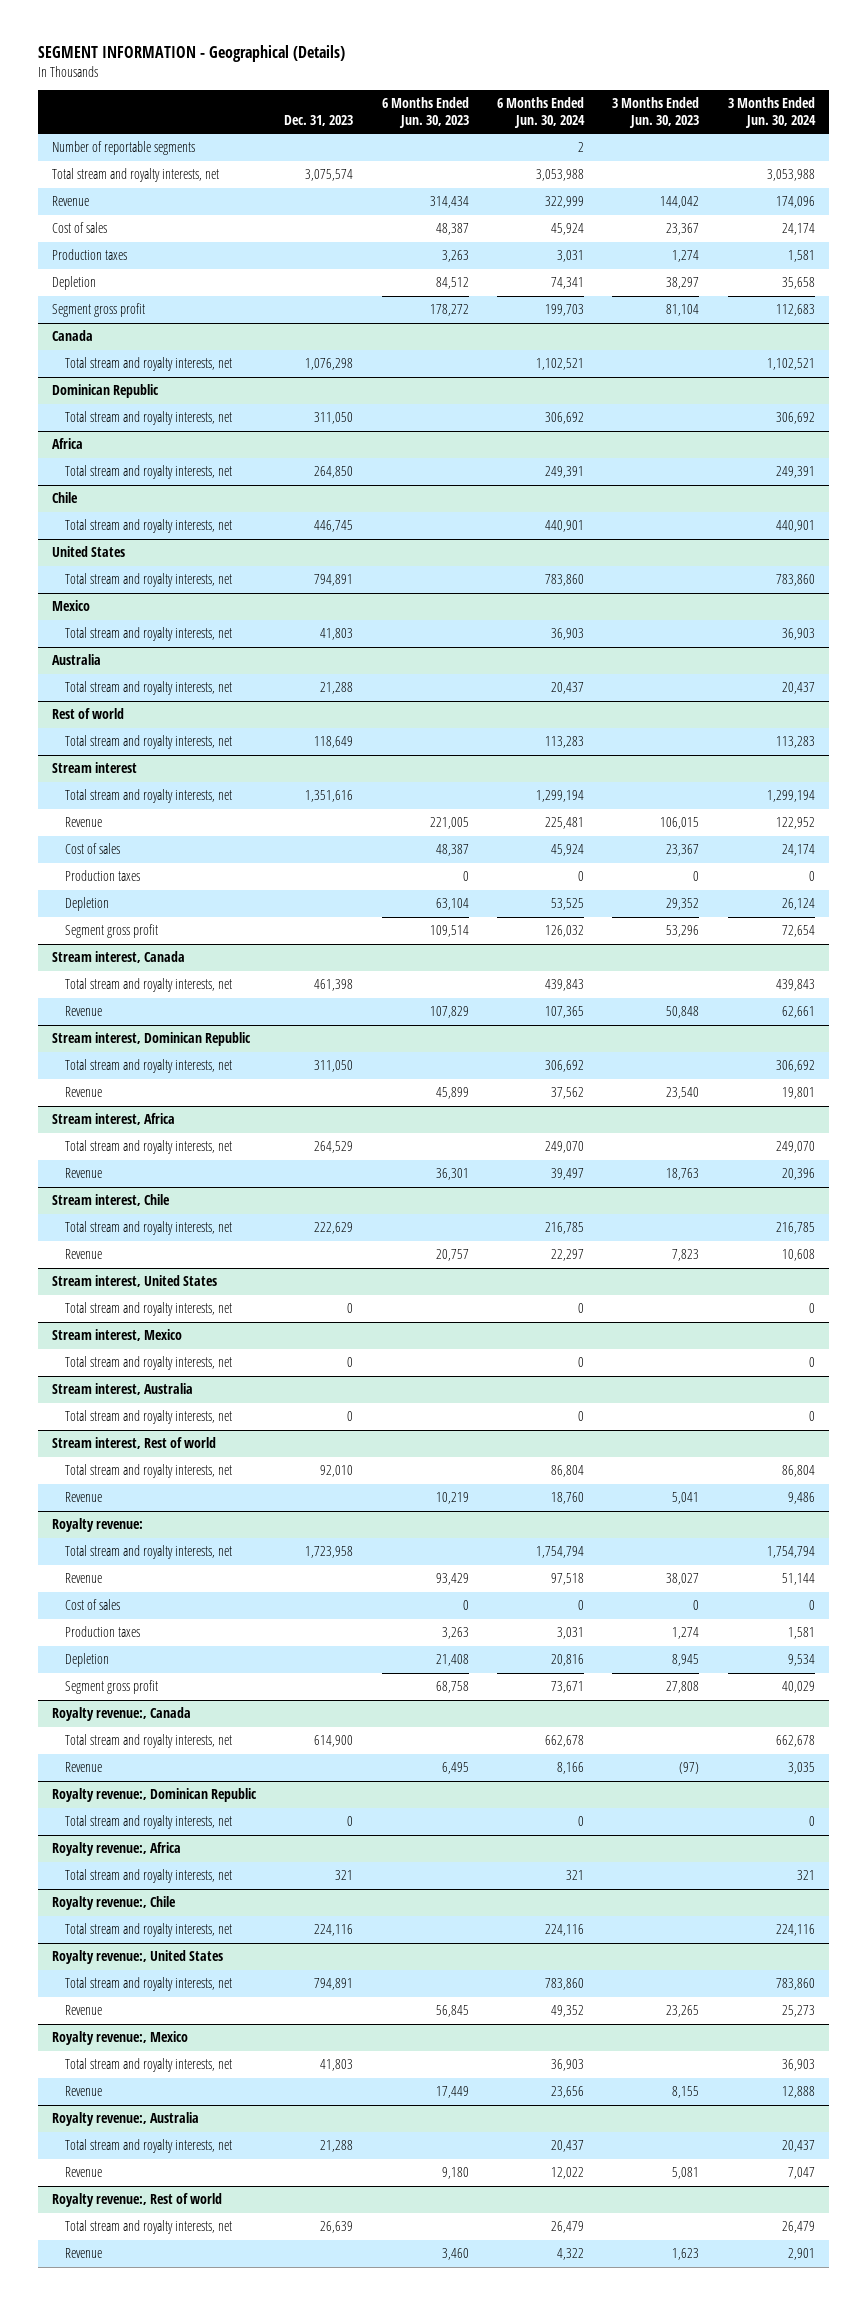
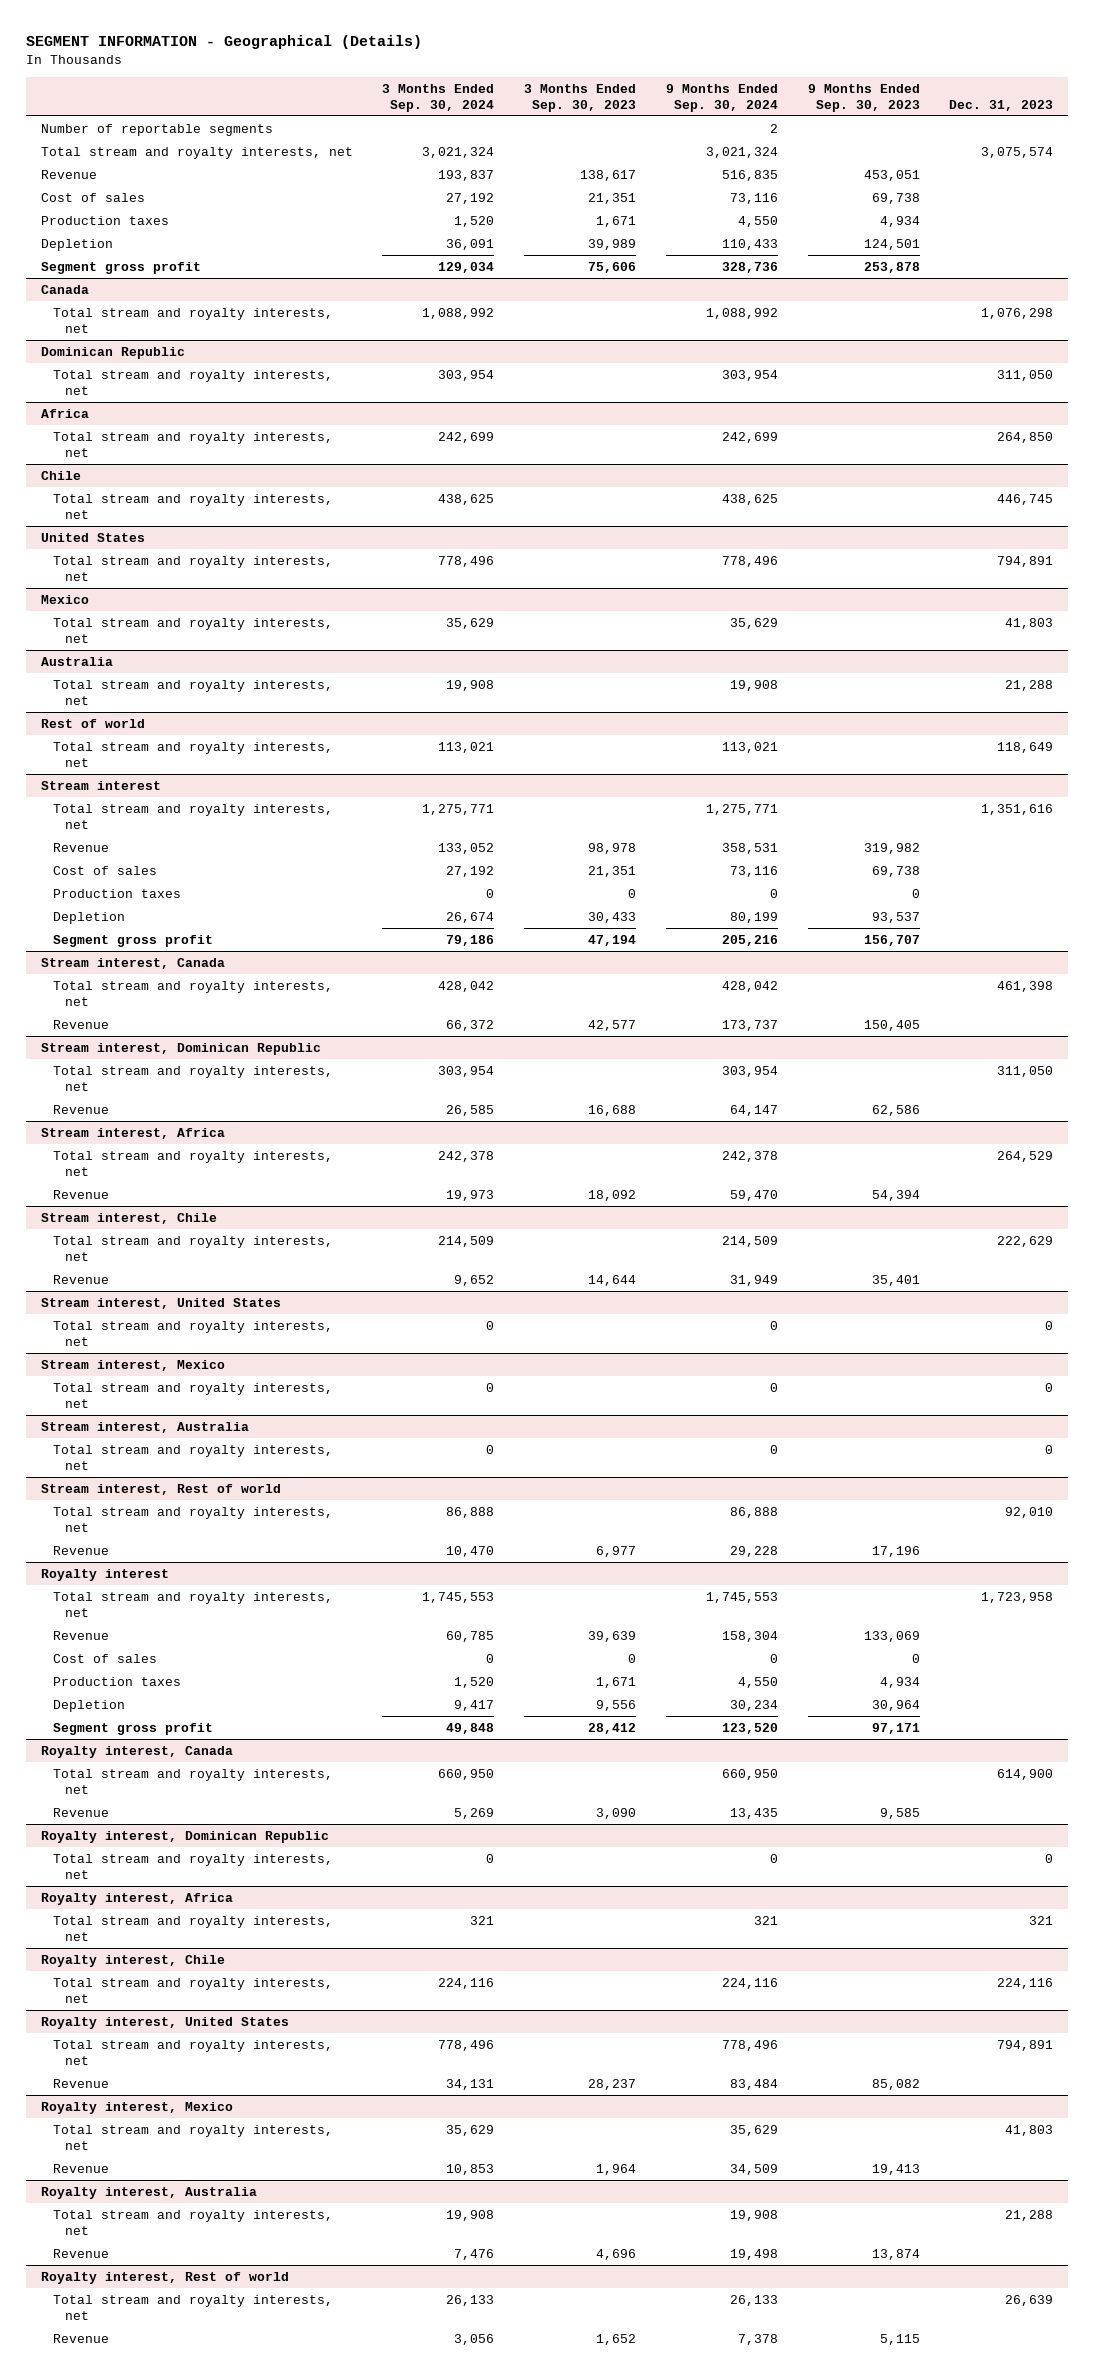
- | Dec. 31, 2023 | 6 Months Ended Jun. 30, 2023 | 6 Months Ended Jun. 30, 2024 | 3 Months Ended Jun. 30, 2023 | 3 Months Ended Jun. 30, 2024
+ | 3 Months Ended Sep. 30, 2024 | 3 Months Ended Sep. 30, 2023 | 9 Months Ended Sep. 30, 2024 | 9 Months Ended Sep. 30, 2023 | Dec. 31, 2023
- Royalty revenue:
+ Royalty interest
- Royalty revenue:, Canada
+ Royalty interest, Canada
- Royalty revenue:, Dominican Republic
+ Royalty interest, Dominican Republic
- Royalty revenue:, Africa
+ Royalty interest, Africa
- Royalty revenue:, Chile
+ Royalty interest, Chile
- Royalty revenue:, United States
+ Royalty interest, United States
- Royalty revenue:, Mexico
+ Royalty interest, Mexico
- Royalty revenue:, Australia
+ Royalty interest, Australia
- Royalty revenue:, Rest of world
+ Royalty interest, Rest of world

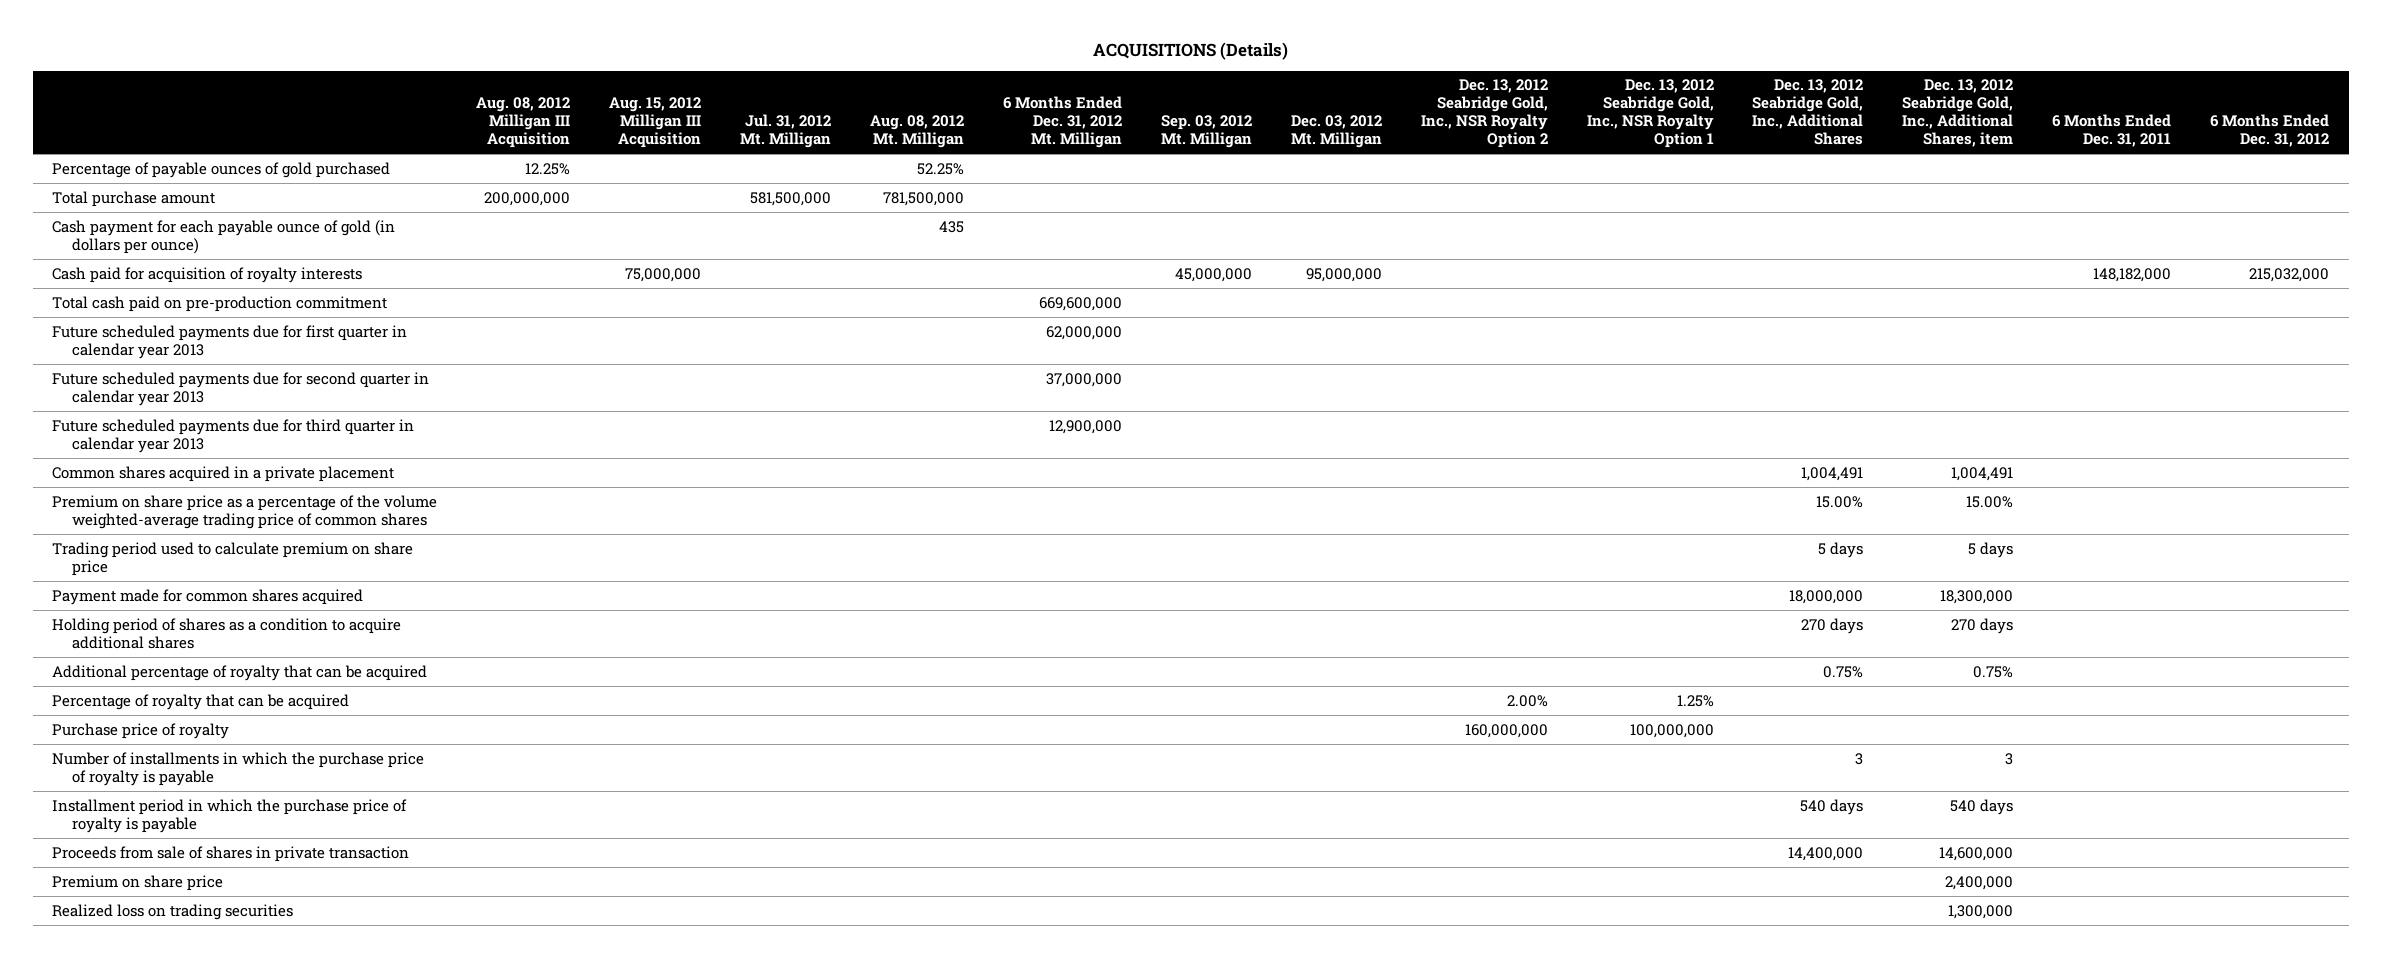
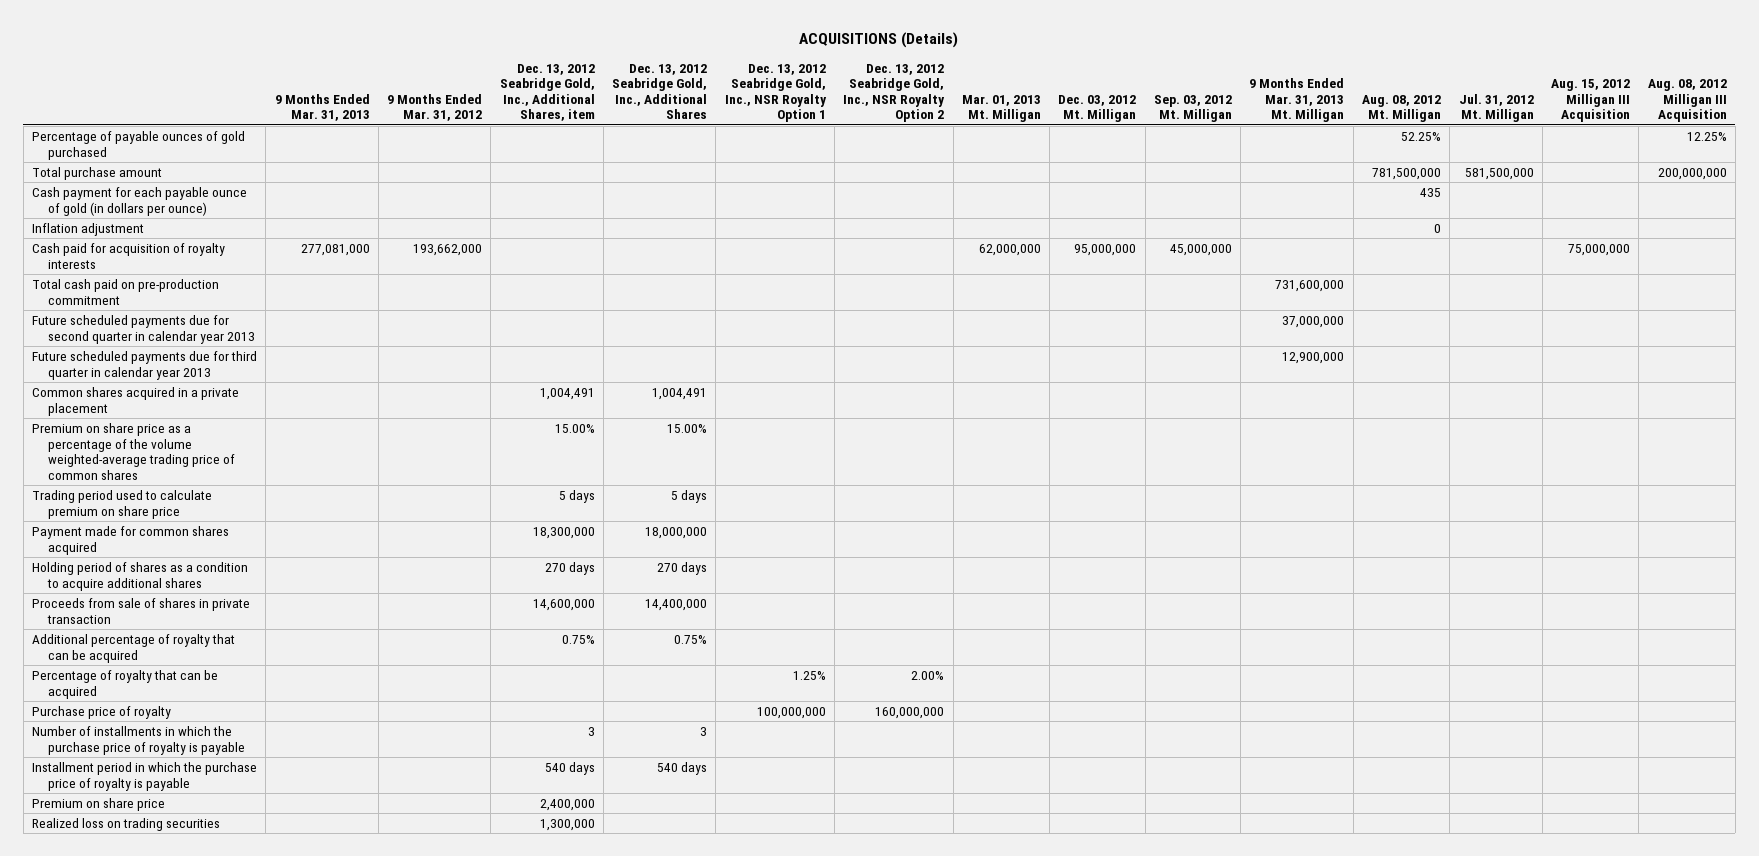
- | Aug. 08, 2012 Milligan III Acquisition | Aug. 15, 2012 Milligan III Acquisition | Jul. 31, 2012 Mt. Milligan | Aug. 08, 2012 Mt. Milligan | 6 Months Ended Dec. 31, 2012 Mt. Milligan | Sep. 03, 2012 Mt. Milligan | Dec. 03, 2012 Mt. Milligan | Dec. 13, 2012 Seabridge Gold, Inc., NSR Royalty Option 2 | Dec. 13, 2012 Seabridge Gold, Inc., NSR Royalty Option 1 | Dec. 13, 2012 Seabridge Gold, Inc., Additional Shares | Dec. 13, 2012 Seabridge Gold, Inc., Additional Shares, item | 6 Months Ended Dec. 31, 2011 | 6 Months Ended Dec. 31, 2012
+ | 9 Months Ended Mar. 31, 2013 | 9 Months Ended Mar. 31, 2012 | Dec. 13, 2012 Seabridge Gold, Inc., Additional Shares, item | Dec. 13, 2012 Seabridge Gold, Inc., Additional Shares | Dec. 13, 2012 Seabridge Gold, Inc., NSR Royalty Option 1 | Dec. 13, 2012 Seabridge Gold, Inc., NSR Royalty Option 2 | Mar. 01, 2013 Mt. Milligan | Dec. 03, 2012 Mt. Milligan | Sep. 03, 2012 Mt. Milligan | 9 Months Ended Mar. 31, 2013 Mt. Milligan | Aug. 08, 2012 Mt. Milligan | Jul. 31, 2012 Mt. Milligan | Aug. 15, 2012 Milligan III Acquisition | Aug. 08, 2012 Milligan III Acquisition
+ Inflation adjustment | | | | | | | | | | | 0 | | |
- Future scheduled payments due for first quarter in calendar year 2013 | | | | | 62,000,000 | | | | | | | |
moved up: Proceeds from sale of shares in private transaction | | | 14,600,000 | 14,400,000 | | | | | | | | | |

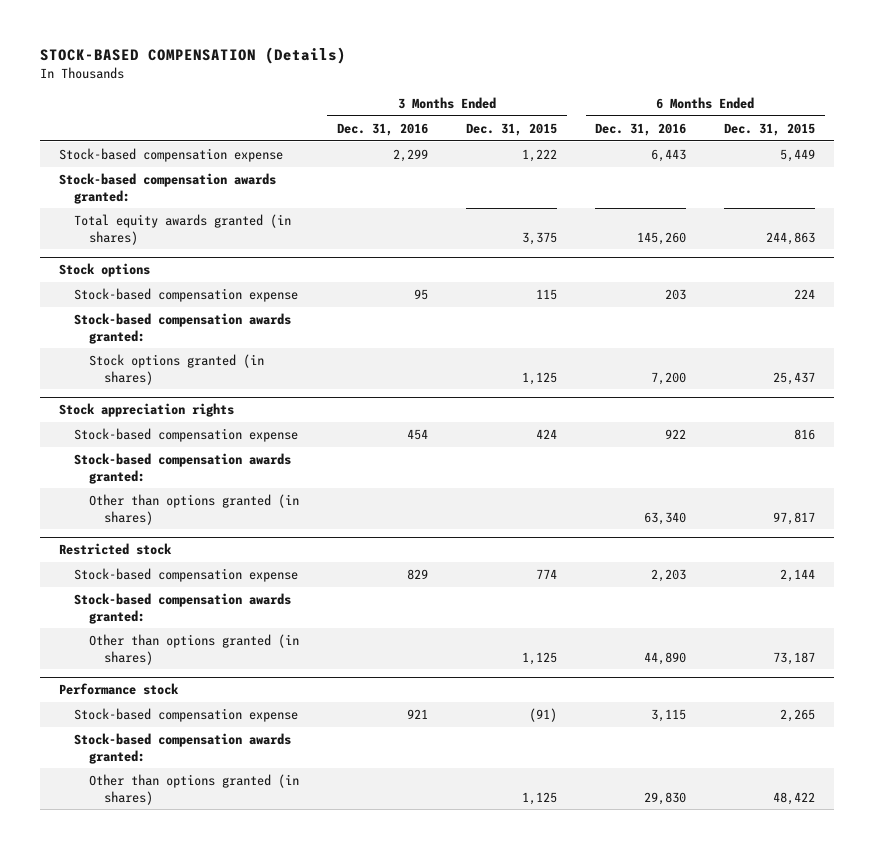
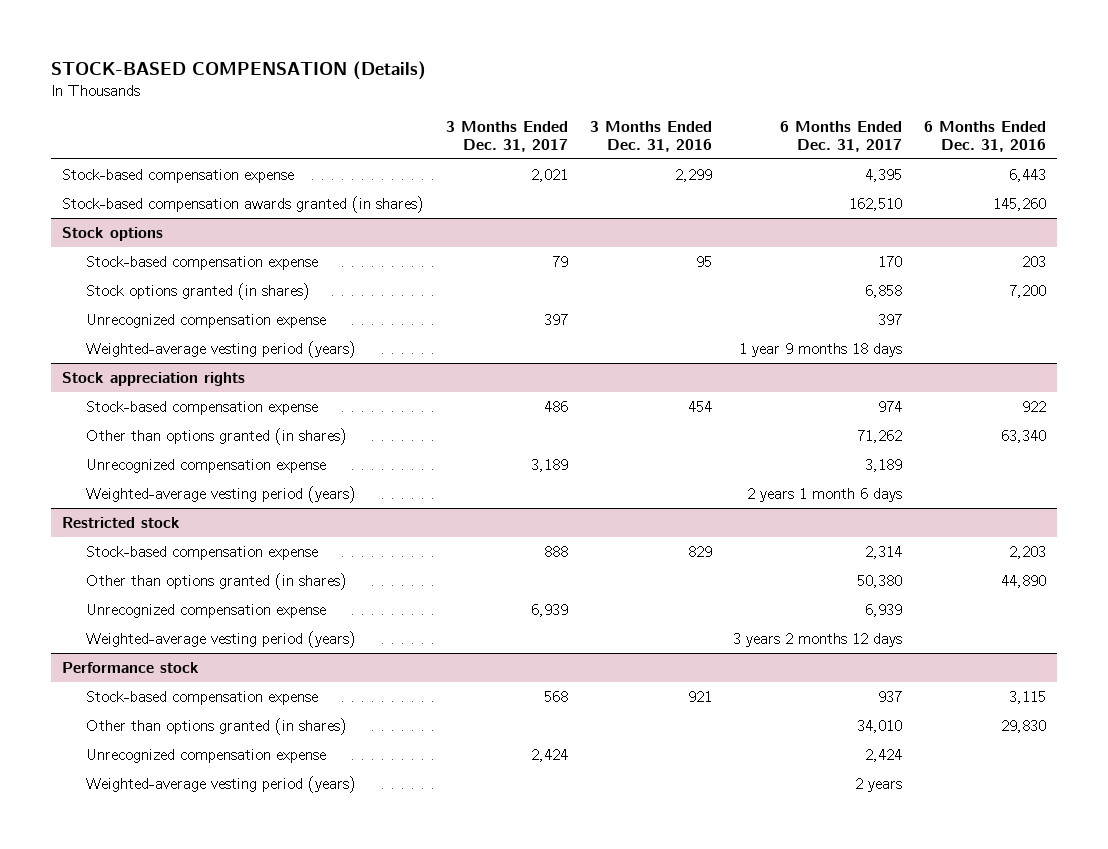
- | 3 Months Ended Dec. 31, 2016 | 3 Months Ended Dec. 31, 2015 | 6 Months Ended Dec. 31, 2016 | 6 Months Ended Dec. 31, 2015
+ | 3 Months Ended Dec. 31, 2017 | 3 Months Ended Dec. 31, 2016 | 6 Months Ended Dec. 31, 2017 | 6 Months Ended Dec. 31, 2016
- Stock-based compensation awards granted:
- Total equity awards granted (in shares) | | 3,375 | 145,260 | 244,863
+ Stock-based compensation awards granted (in shares) | | | 162,510 | 145,260
@ Stock options
- Stock-based compensation awards granted:
+ Unrecognized compensation expense | 397 | | 397 |
+ Weighted-average vesting period (years) | | | 1 year 9 months 18 days |
@ Stock appreciation rights
- Stock-based compensation awards granted:
+ Unrecognized compensation expense | 3,189 | | 3,189 |
+ Weighted-average vesting period (years) | | | 2 years 1 month 6 days |
@ Restricted stock
- Stock-based compensation awards granted:
+ Unrecognized compensation expense | 6,939 | | 6,939 |
+ Weighted-average vesting period (years) | | | 3 years 2 months 12 days |
@ Performance stock
- Stock-based compensation awards granted:
+ Unrecognized compensation expense | 2,424 | | 2,424 |
+ Weighted-average vesting period (years) | | | 2 years |

